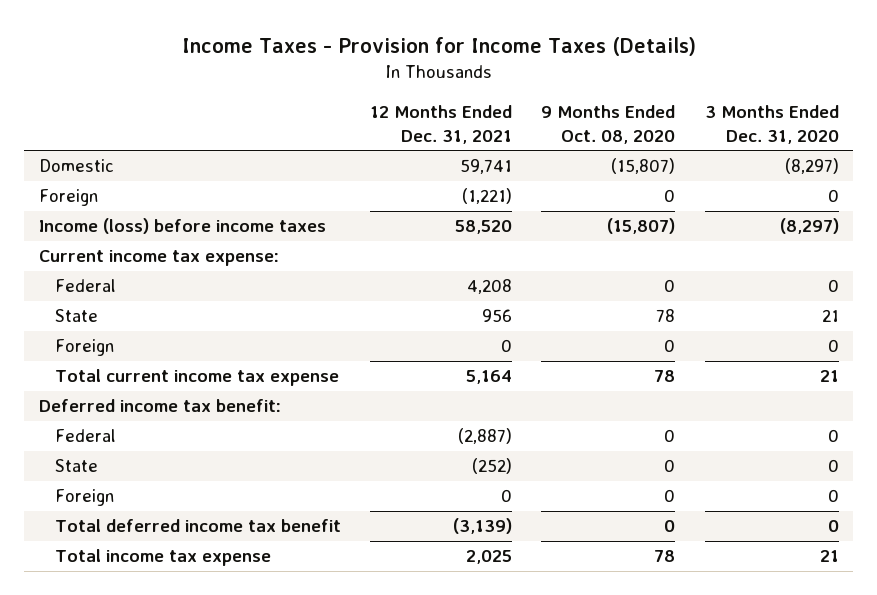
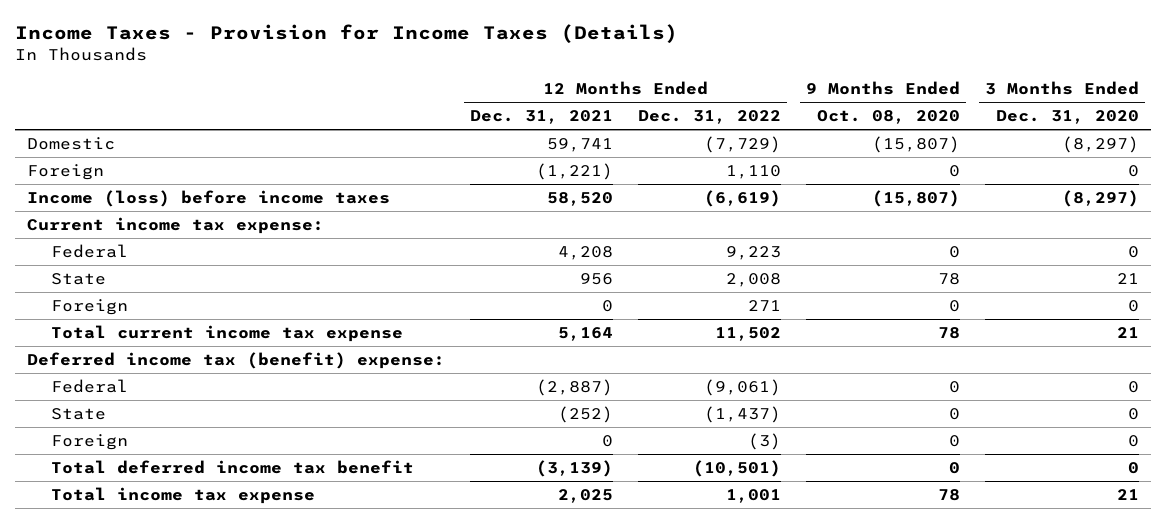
- | 12 Months Ended Dec. 31, 2021 | 9 Months Ended Oct. 08, 2020 | 3 Months Ended Dec. 31, 2020
+ | 12 Months Ended Dec. 31, 2021 | 12 Months Ended Dec. 31, 2022 | 9 Months Ended Oct. 08, 2020 | 3 Months Ended Dec. 31, 2020
- Deferred income tax benefit:
+ Deferred income tax (benefit) expense:

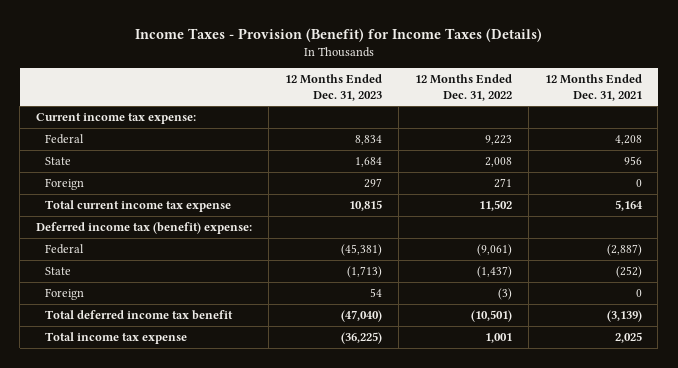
- Income Taxes - Provision for Income Taxes (Details)
+ Income Taxes - Provision (Benefit) for Income Taxes (Details)
- | 12 Months Ended Dec. 31, 2021 | 12 Months Ended Dec. 31, 2022 | 9 Months Ended Oct. 08, 2020 | 3 Months Ended Dec. 31, 2020
+ | 12 Months Ended Dec. 31, 2023 | 12 Months Ended Dec. 31, 2022 | 12 Months Ended Dec. 31, 2021
- Domestic | 59,741 | (7,729) | (15,807) | (8,297)
- Foreign | (1,221) | 1,110 | 0 | 0
- Income (loss) before income taxes | 58,520 | (6,619) | (15,807) | (8,297)

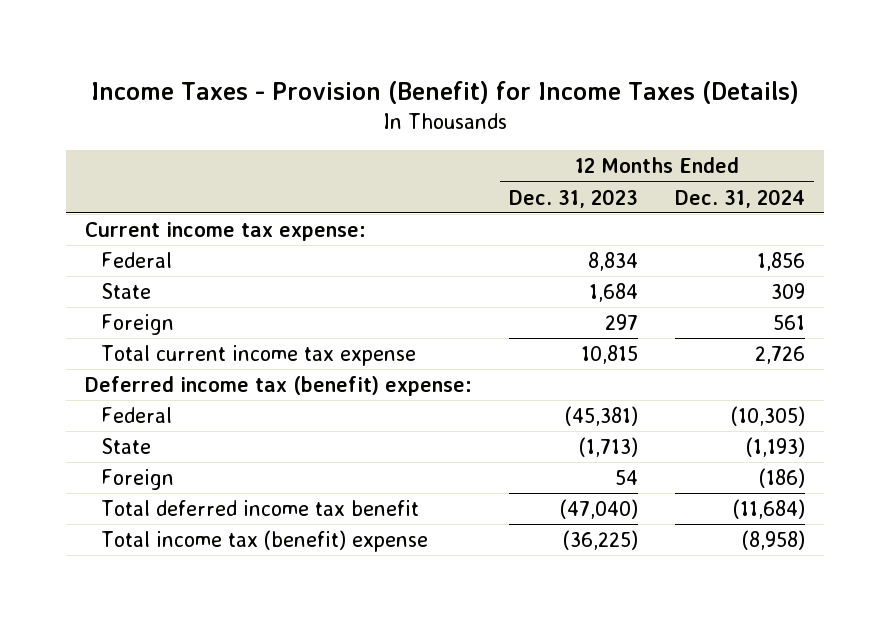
- | 12 Months Ended Dec. 31, 2023 | 12 Months Ended Dec. 31, 2022 | 12 Months Ended Dec. 31, 2021
+ | 12 Months Ended Dec. 31, 2023 | 12 Months Ended Dec. 31, 2024
- Total income tax expense | (36,225) | 1,001 | 2,025
+ Total income tax (benefit) expense | (36,225) | (8,958)

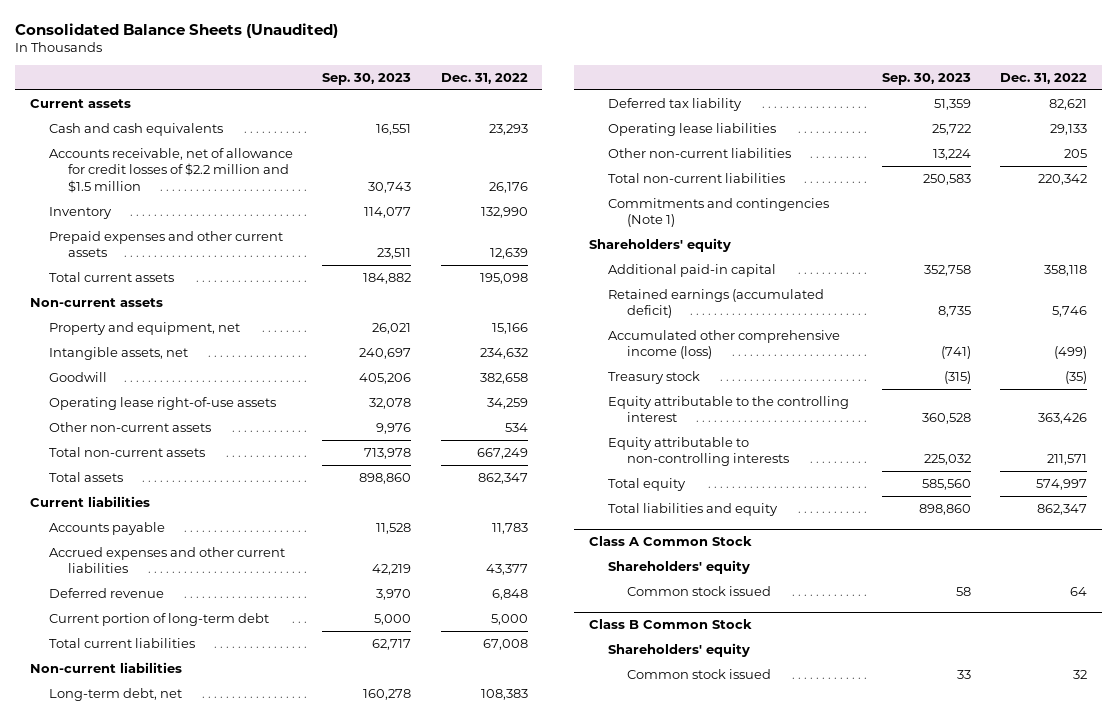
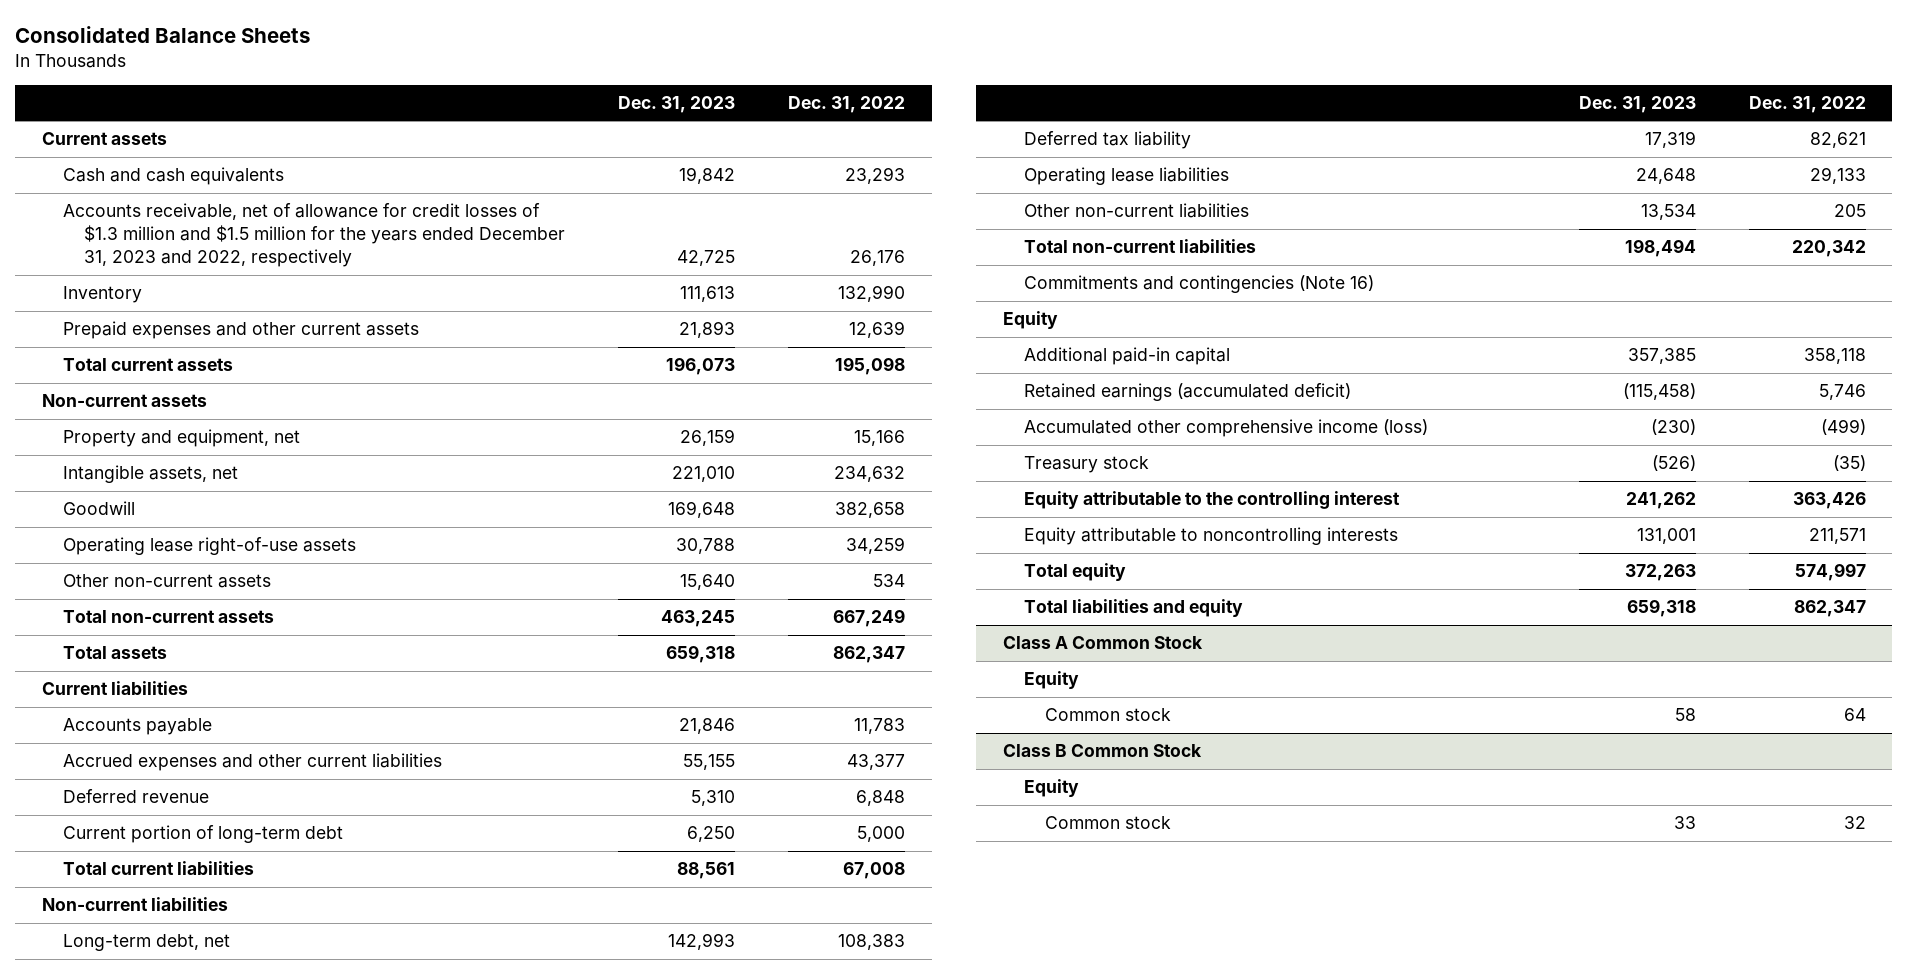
- Consolidated Balance Sheets (Unaudited)
+ Consolidated Balance Sheets
- | Sep. 30, 2023 | Dec. 31, 2022
+ | Dec. 31, 2023 | Dec. 31, 2022
- Accounts receivable, net of allowance for credit losses of $2.2 million and $1.5 million | 30,743 | 26,176
+ Accounts receivable, net of allowance for credit losses of $1.3 million and $1.5 million for the years ended December 31, 2023 and 2022, respectively | 42,725 | 26,176
- Commitments and contingencies (Note 1)
- Shareholders' equity
+ Commitments and contingencies (Note 16)
+ Equity
- Equity attributable to non-controlling interests | 225,032 | 211,571
+ Equity attributable to noncontrolling interests | 131,001 | 211,571
@ Class A Common Stock
- Shareholders' equity
- Common stock issued | 58 | 64
+ Equity
+ Common stock | 58 | 64
@ Class B Common Stock
- Shareholders' equity
- Common stock issued | 33 | 32
+ Equity
+ Common stock | 33 | 32

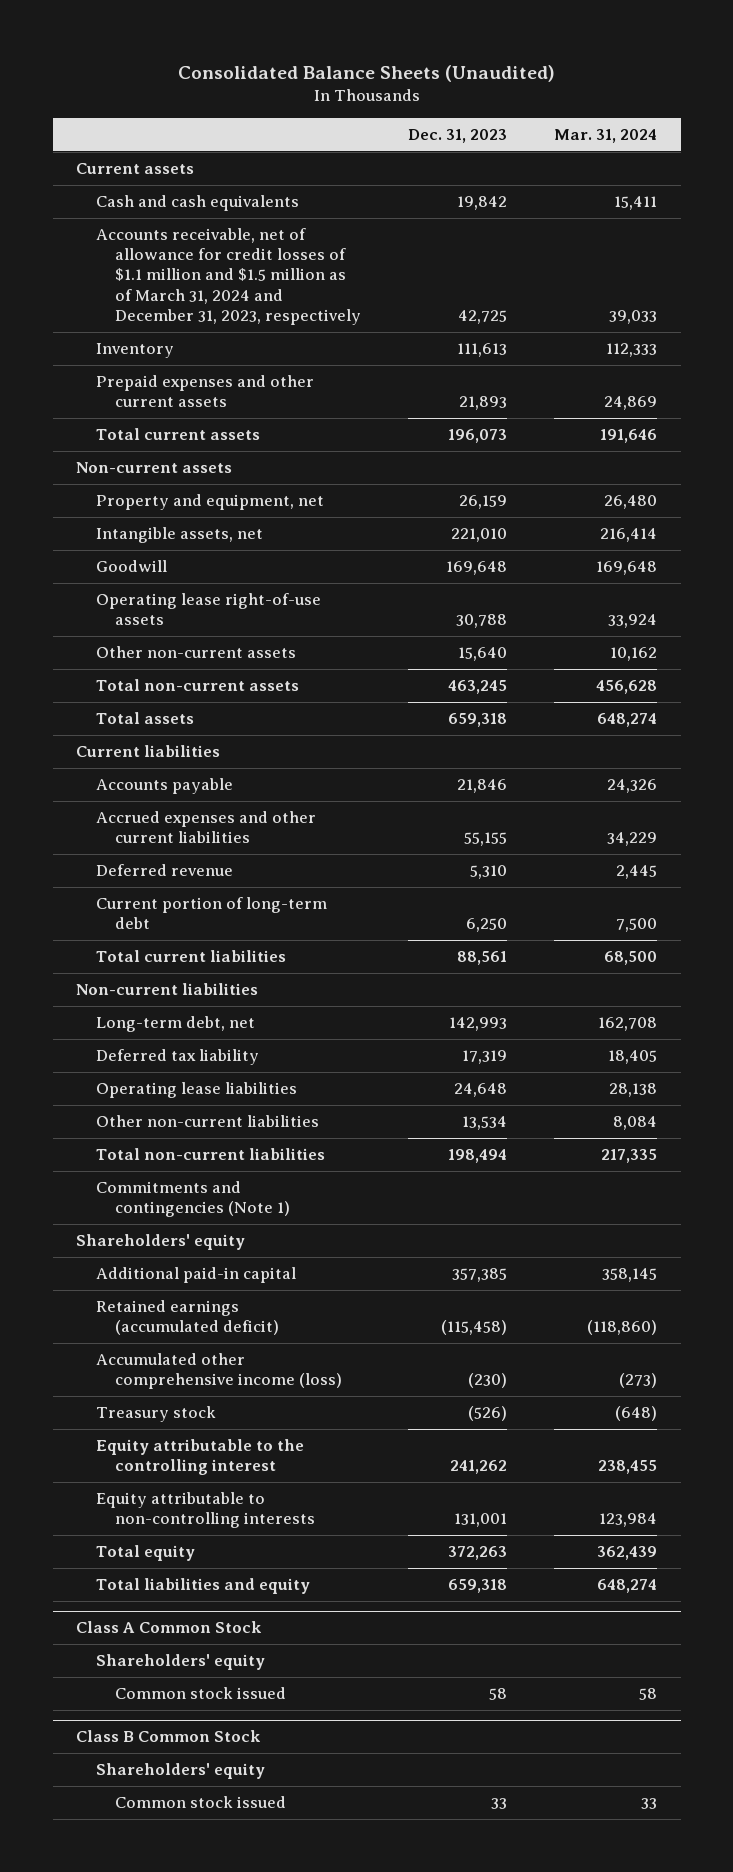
- Consolidated Balance Sheets
+ Consolidated Balance Sheets (Unaudited)
- | Dec. 31, 2023 | Dec. 31, 2022
+ | Dec. 31, 2023 | Mar. 31, 2024
- Accounts receivable, net of allowance for credit losses of $1.3 million and $1.5 million for the years ended December 31, 2023 and 2022, respectively | 42,725 | 26,176
+ Accounts receivable, net of allowance for credit losses of $1.1 million and $1.5 million as of March 31, 2024 and December 31, 2023, respectively | 42,725 | 39,033
- Commitments and contingencies (Note 16)
- Equity
+ Commitments and contingencies (Note 1)
+ Shareholders' equity
- Equity attributable to noncontrolling interests | 131,001 | 211,571
+ Equity attributable to non-controlling interests | 131,001 | 123,984
@ Class A Common Stock
- Equity
- Common stock | 58 | 64
+ Shareholders' equity
+ Common stock issued | 58 | 58
@ Class B Common Stock
- Equity
- Common stock | 33 | 32
+ Shareholders' equity
+ Common stock issued | 33 | 33

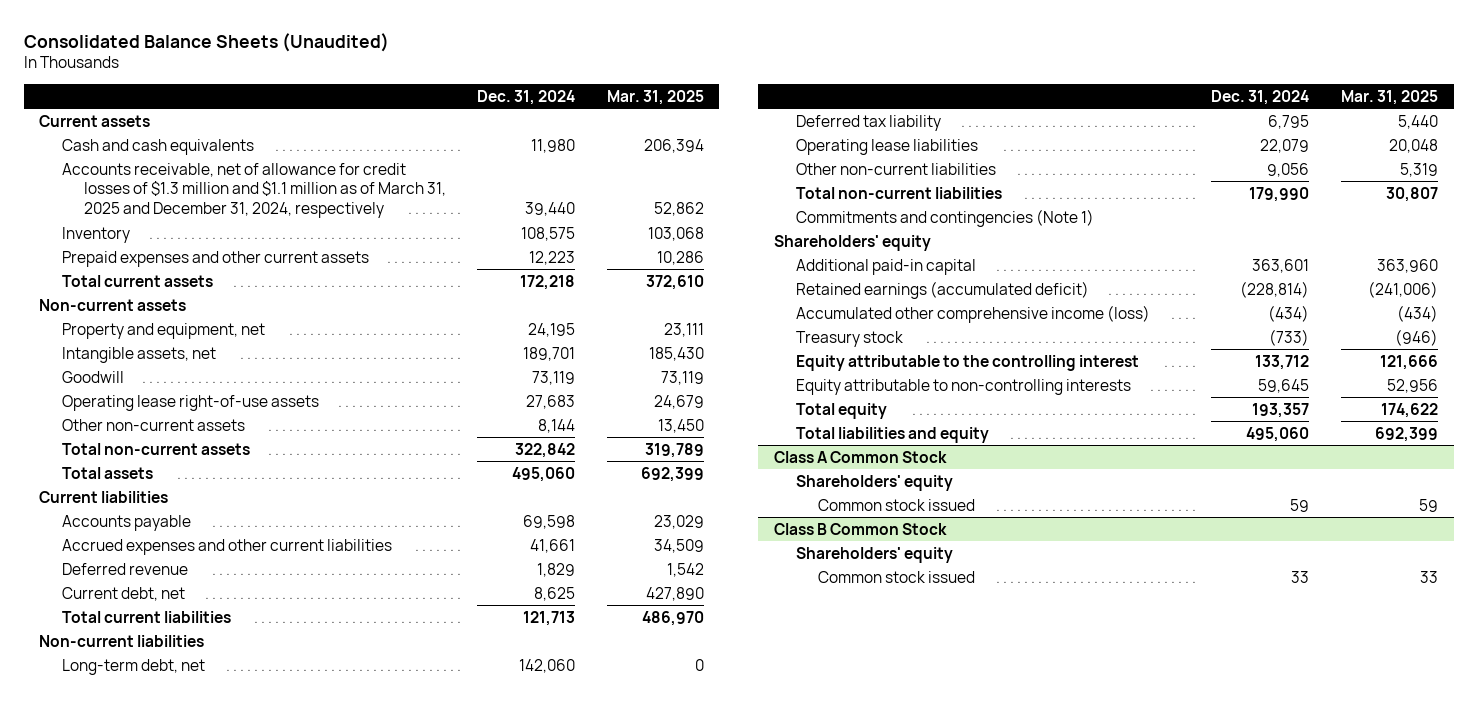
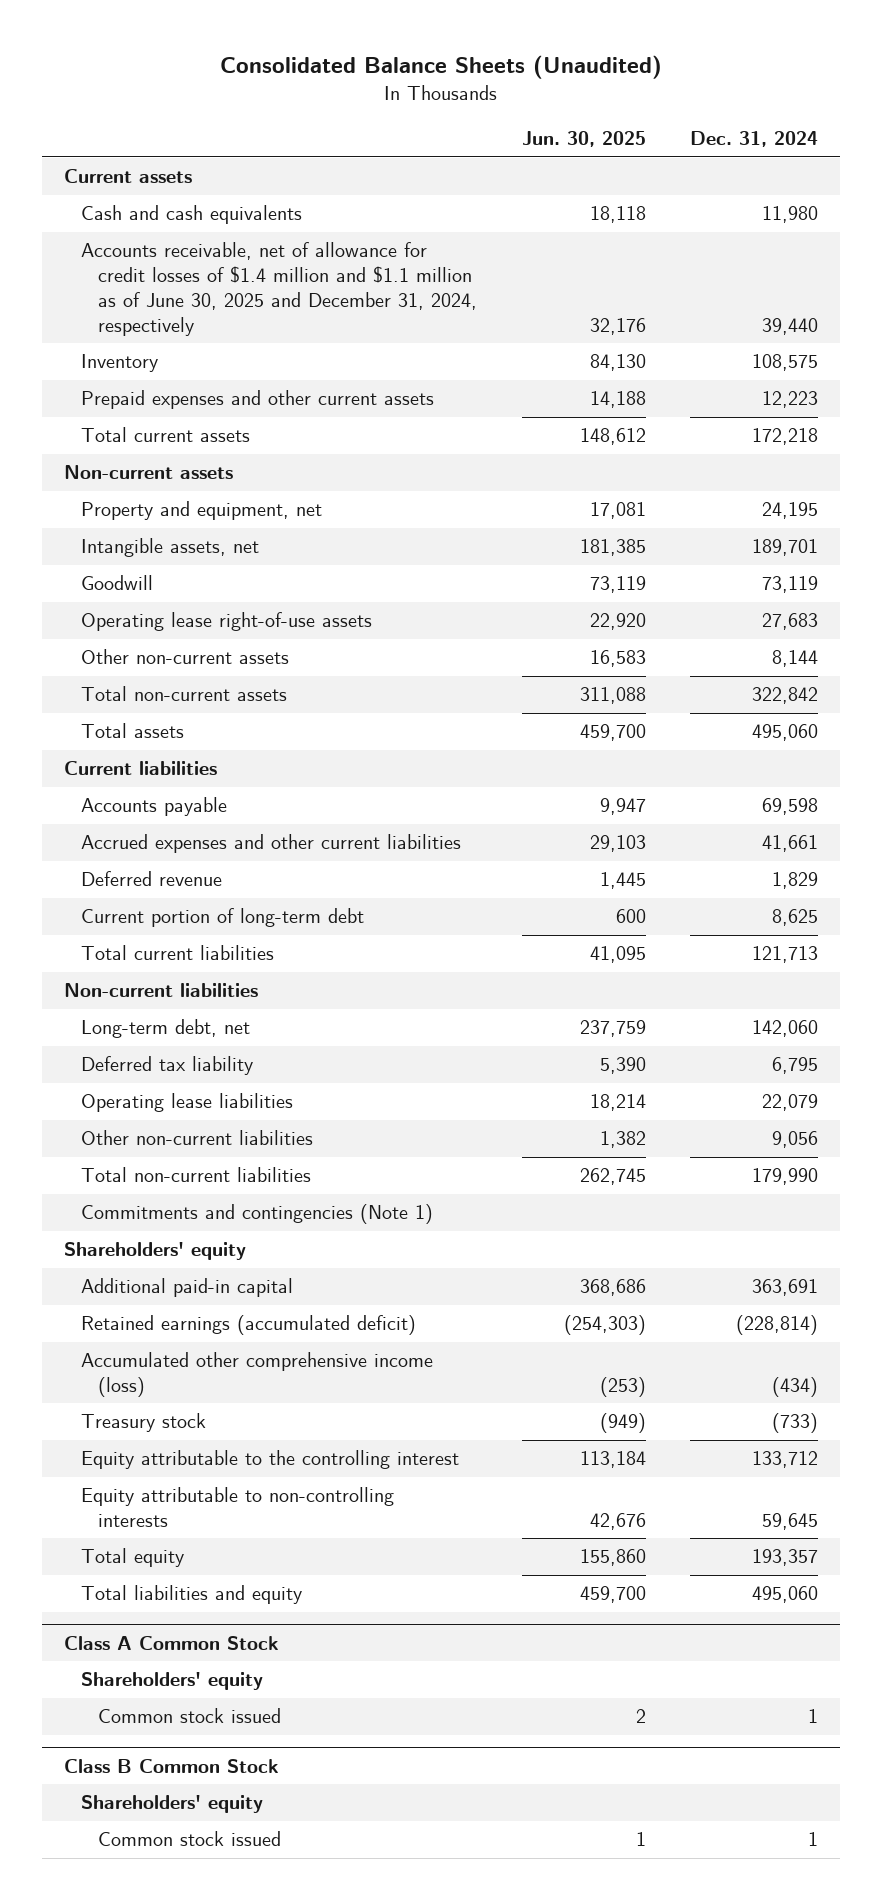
- | Dec. 31, 2024 | Mar. 31, 2025
+ | Jun. 30, 2025 | Dec. 31, 2024
- Accounts receivable, net of allowance for credit losses of $1.3 million and $1.1 million as of March 31, 2025 and December 31, 2024, respectively | 39,440 | 52,862
+ Accounts receivable, net of allowance for credit losses of $1.4 million and $1.1 million as of June 30, 2025 and December 31, 2024, respectively | 32,176 | 39,440
- Current debt, net | 8,625 | 427,890
+ Current portion of long-term debt | 600 | 8,625
- Additional paid-in capital | 363,601 | 363,960
+ Additional paid-in capital | 368,686 | 363,691
@ Class A Common Stock
- Common stock issued | 59 | 59
+ Common stock issued | 2 | 1
@ Class B Common Stock
- Common stock issued | 33 | 33
+ Common stock issued | 1 | 1

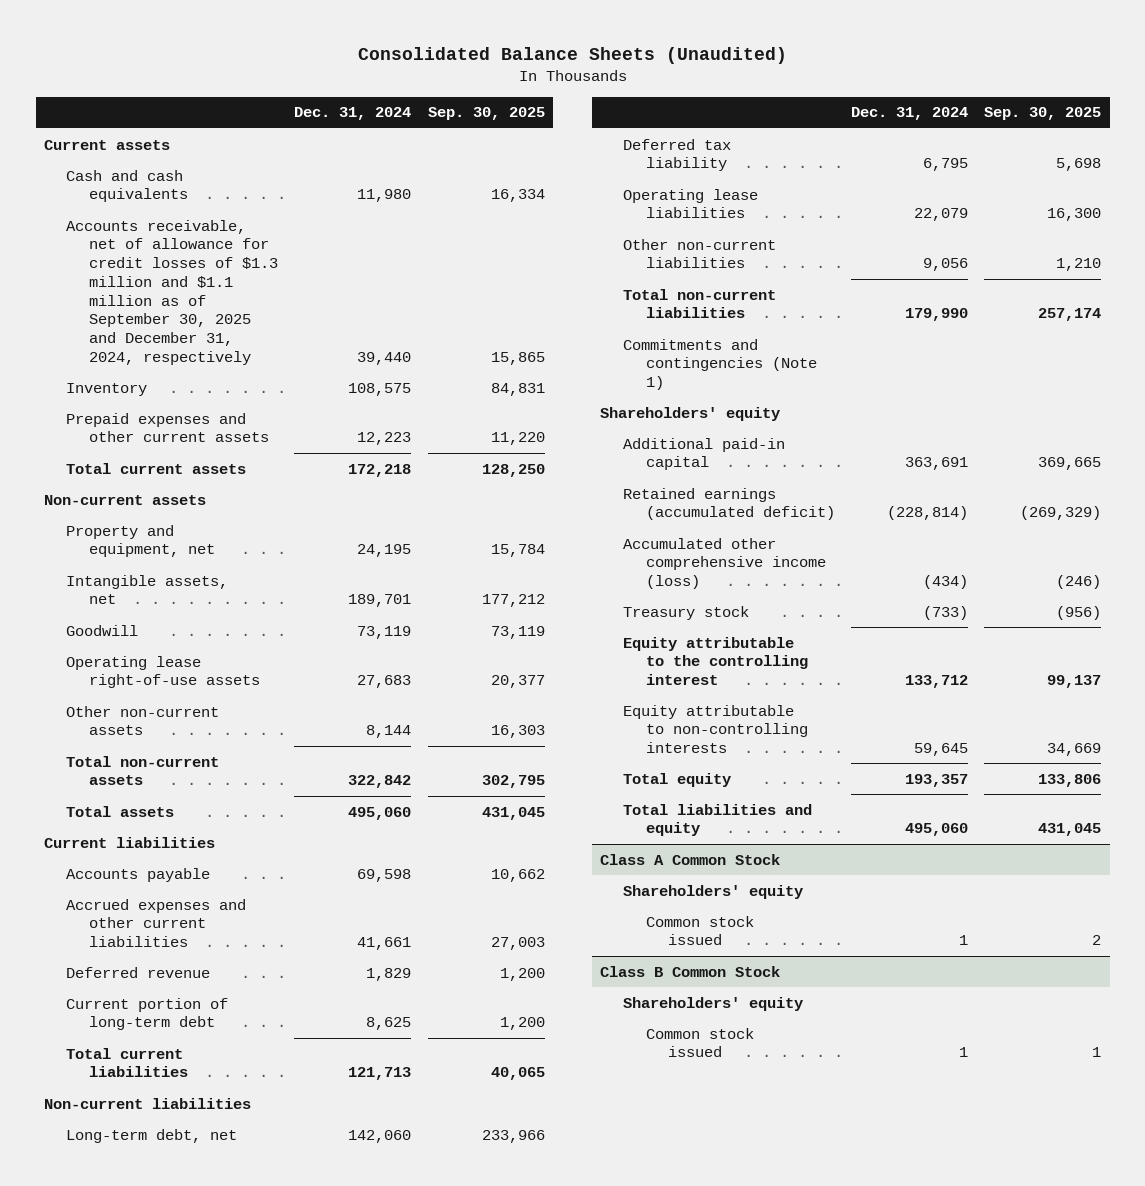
- | Jun. 30, 2025 | Dec. 31, 2024
+ | Dec. 31, 2024 | Sep. 30, 2025
- Accounts receivable, net of allowance for credit losses of $1.4 million and $1.1 million as of June 30, 2025 and December 31, 2024, respectively | 32,176 | 39,440
+ Accounts receivable, net of allowance for credit losses of $1.3 million and $1.1 million as of September 30, 2025 and December 31, 2024, respectively | 39,440 | 15,865

